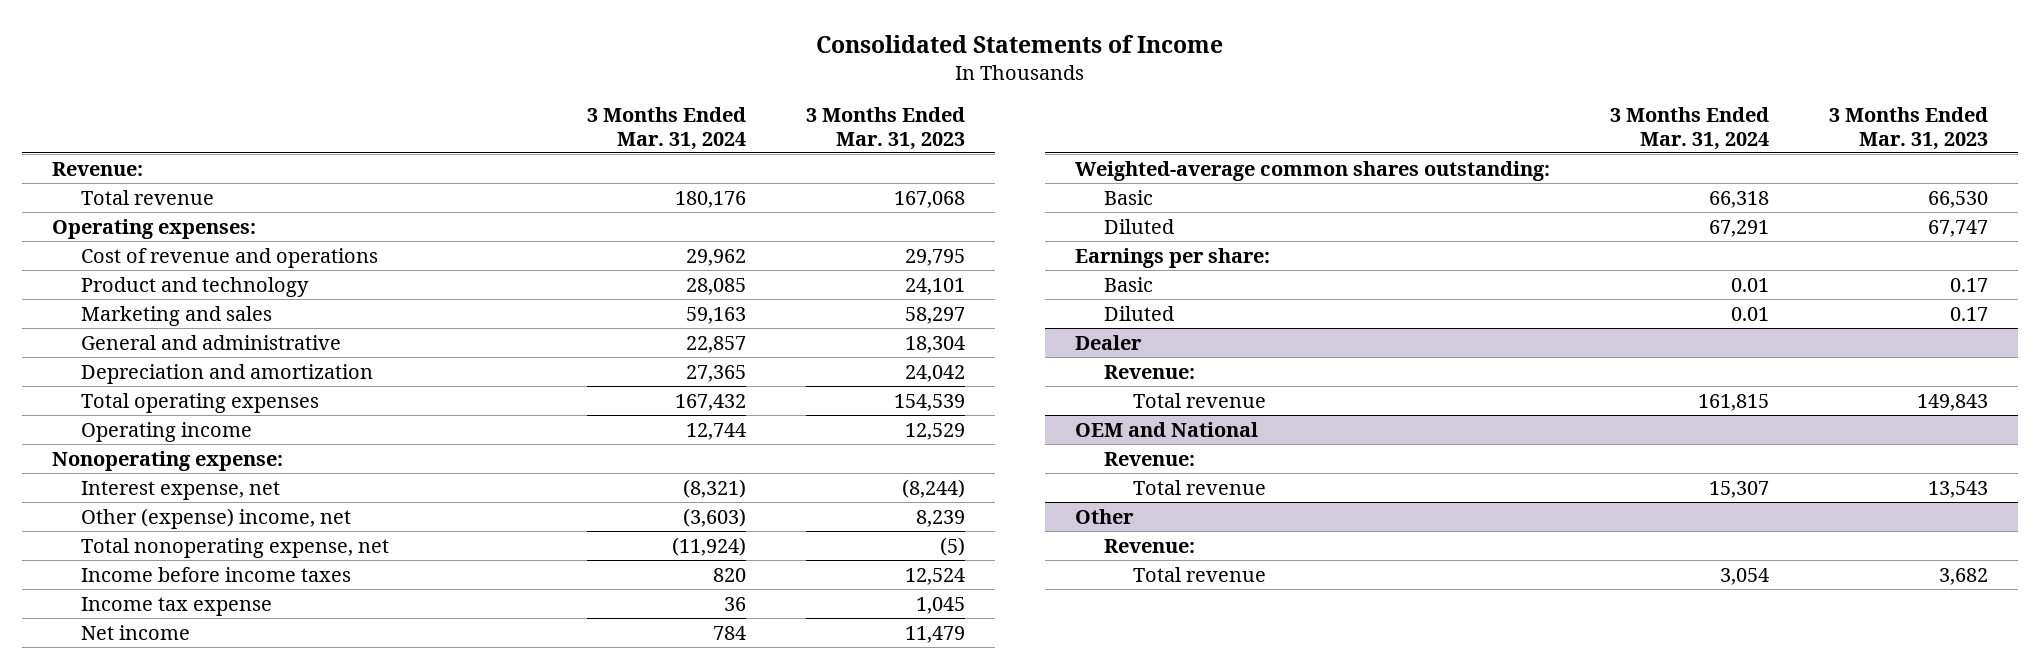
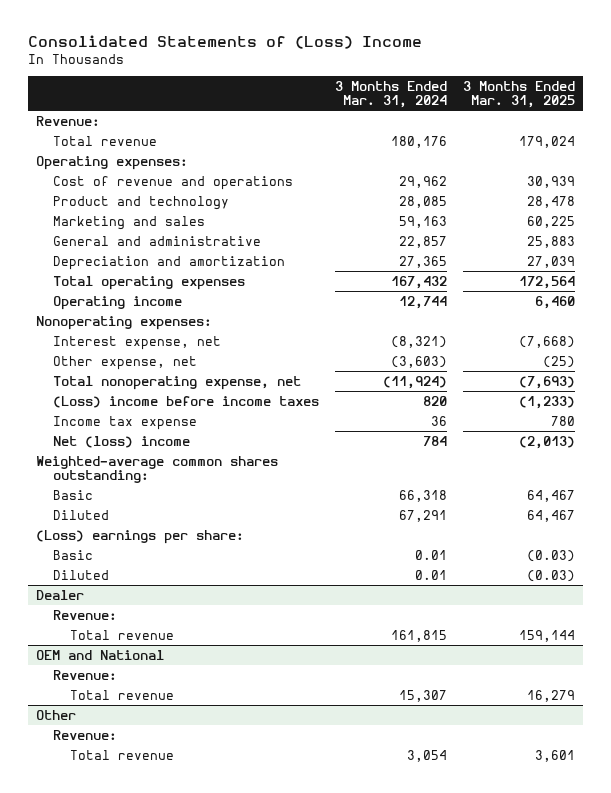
- Consolidated Statements of Income
+ Consolidated Statements of (Loss) Income
- | 3 Months Ended Mar. 31, 2024 | 3 Months Ended Mar. 31, 2023
+ | 3 Months Ended Mar. 31, 2024 | 3 Months Ended Mar. 31, 2025
- Nonoperating expense:
+ Nonoperating expenses:
- Other (expense) income, net | (3,603) | 8,239
+ Other expense, net | (3,603) | (25)
- Income before income taxes | 820 | 12,524
+ (Loss) income before income taxes | 820 | (1,233)
- Net income | 784 | 11,479
+ Net (loss) income | 784 | (2,013)
- Earnings per share:
+ (Loss) earnings per share:

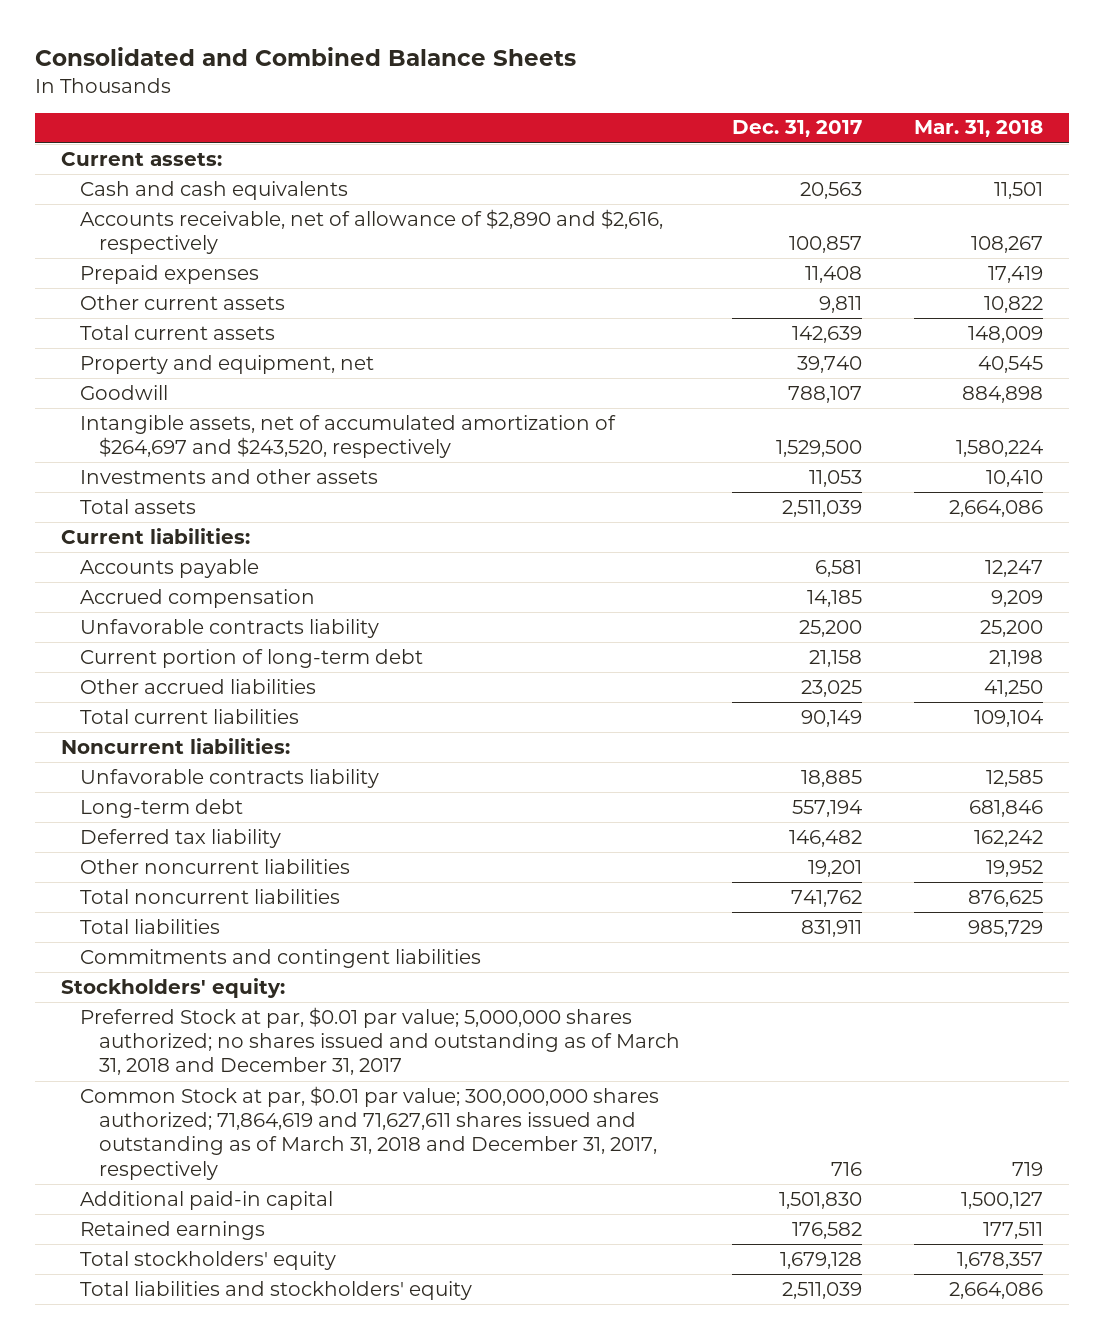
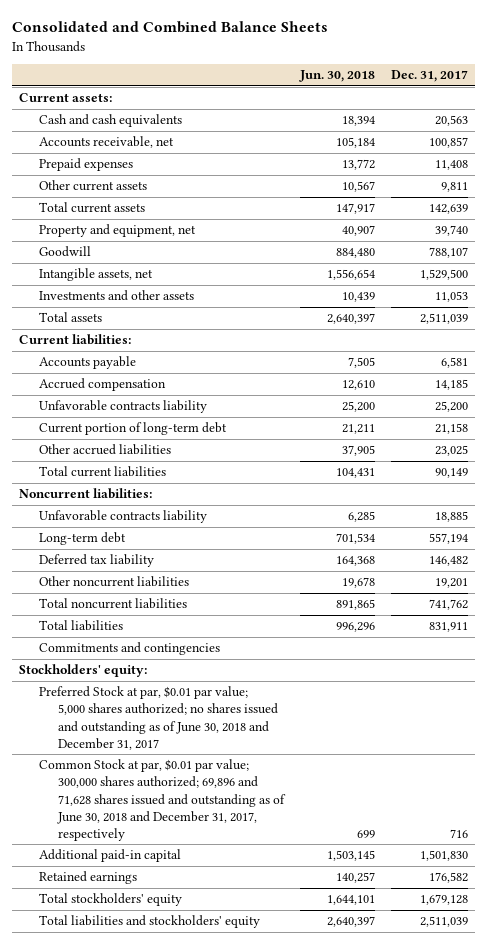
- | Dec. 31, 2017 | Mar. 31, 2018
+ | Jun. 30, 2018 | Dec. 31, 2017
- Accounts receivable, net of allowance of $2,890 and $2,616, respectively | 100,857 | 108,267
+ Accounts receivable, net | 105,184 | 100,857
- Intangible assets, net of accumulated amortization of $264,697 and $243,520, respectively | 1,529,500 | 1,580,224
+ Intangible assets, net | 1,556,654 | 1,529,500
- Commitments and contingent liabilities
+ Commitments and contingencies
- Preferred Stock at par, $0.01 par value; 5,000,000 shares authorized; no shares issued and outstanding as of March 31, 2018 and December 31, 2017
- Common Stock at par, $0.01 par value; 300,000,000 shares authorized; 71,864,619 and 71,627,611 shares issued and outstanding as of March 31, 2018 and December 31, 2017, respectively | 716 | 719
+ Preferred Stock at par, $0.01 par value; 5,000 shares authorized; no shares issued and outstanding as of June 30, 2018 and December 31, 2017
+ Common Stock at par, $0.01 par value; 300,000 shares authorized; 69,896 and 71,628 shares issued and outstanding as of June 30, 2018 and December 31, 2017, respectively | 699 | 716

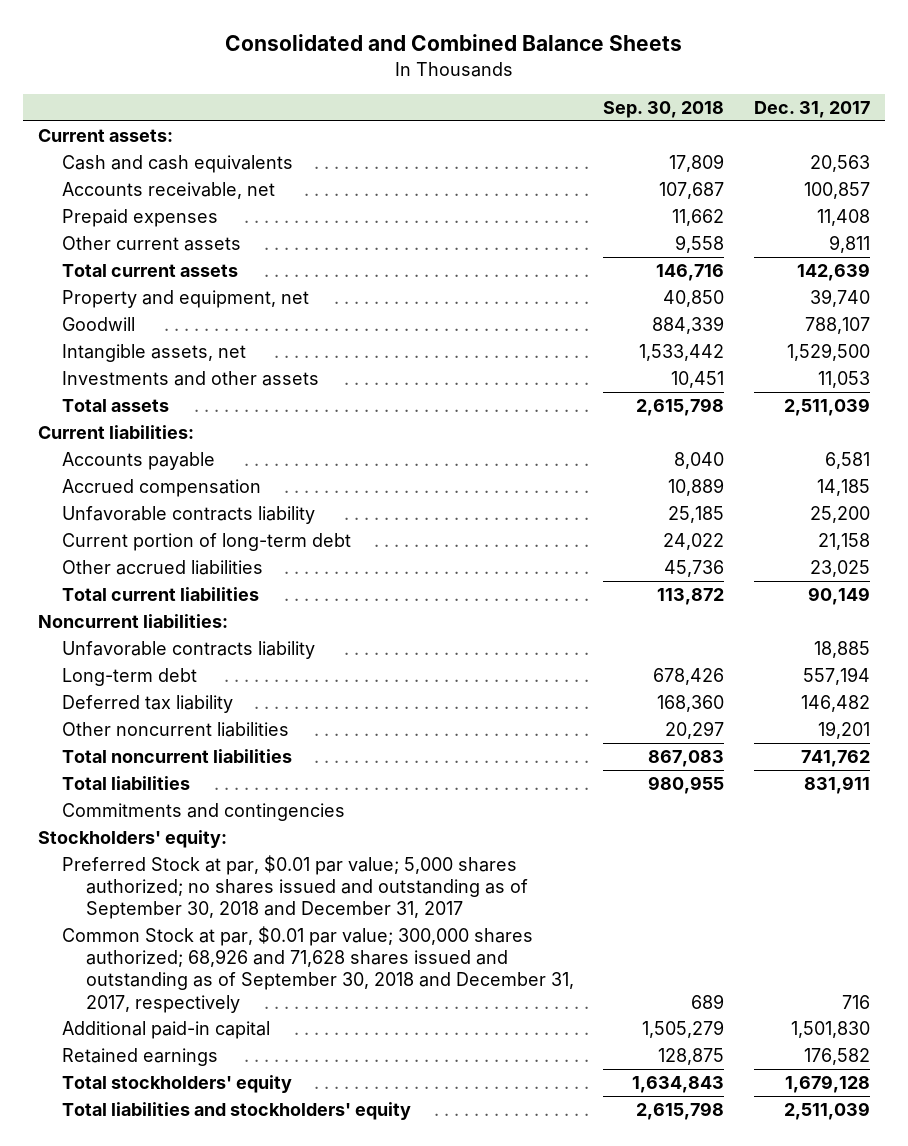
- | Jun. 30, 2018 | Dec. 31, 2017
+ | Sep. 30, 2018 | Dec. 31, 2017
- Preferred Stock at par, $0.01 par value; 5,000 shares authorized; no shares issued and outstanding as of June 30, 2018 and December 31, 2017
- Common Stock at par, $0.01 par value; 300,000 shares authorized; 69,896 and 71,628 shares issued and outstanding as of June 30, 2018 and December 31, 2017, respectively | 699 | 716
+ Preferred Stock at par, $0.01 par value; 5,000 shares authorized; no shares issued and outstanding as of September 30, 2018 and December 31, 2017
+ Common Stock at par, $0.01 par value; 300,000 shares authorized; 68,926 and 71,628 shares issued and outstanding as of September 30, 2018 and December 31, 2017, respectively | 689 | 716

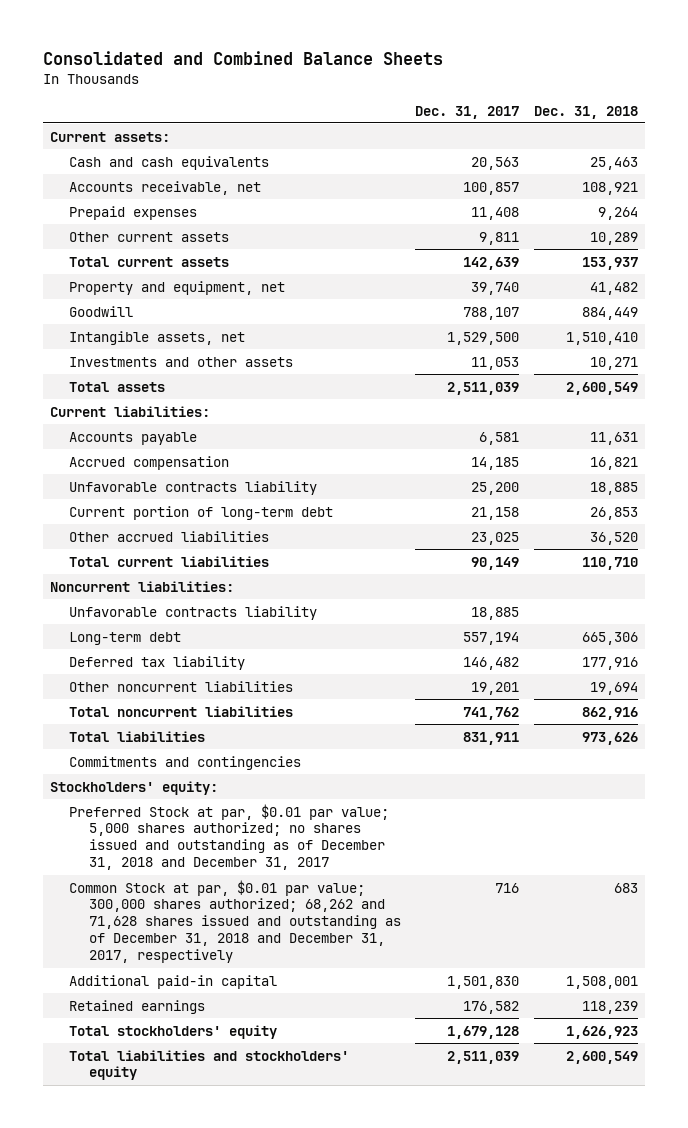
- | Sep. 30, 2018 | Dec. 31, 2017
+ | Dec. 31, 2017 | Dec. 31, 2018
- Preferred Stock at par, $0.01 par value; 5,000 shares authorized; no shares issued and outstanding as of September 30, 2018 and December 31, 2017
- Common Stock at par, $0.01 par value; 300,000 shares authorized; 68,926 and 71,628 shares issued and outstanding as of September 30, 2018 and December 31, 2017, respectively | 689 | 716
+ Preferred Stock at par, $0.01 par value; 5,000 shares authorized; no shares issued and outstanding as of December 31, 2018 and December 31, 2017
+ Common Stock at par, $0.01 par value; 300,000 shares authorized; 68,262 and 71,628 shares issued and outstanding as of December 31, 2018 and December 31, 2017, respectively | 716 | 683

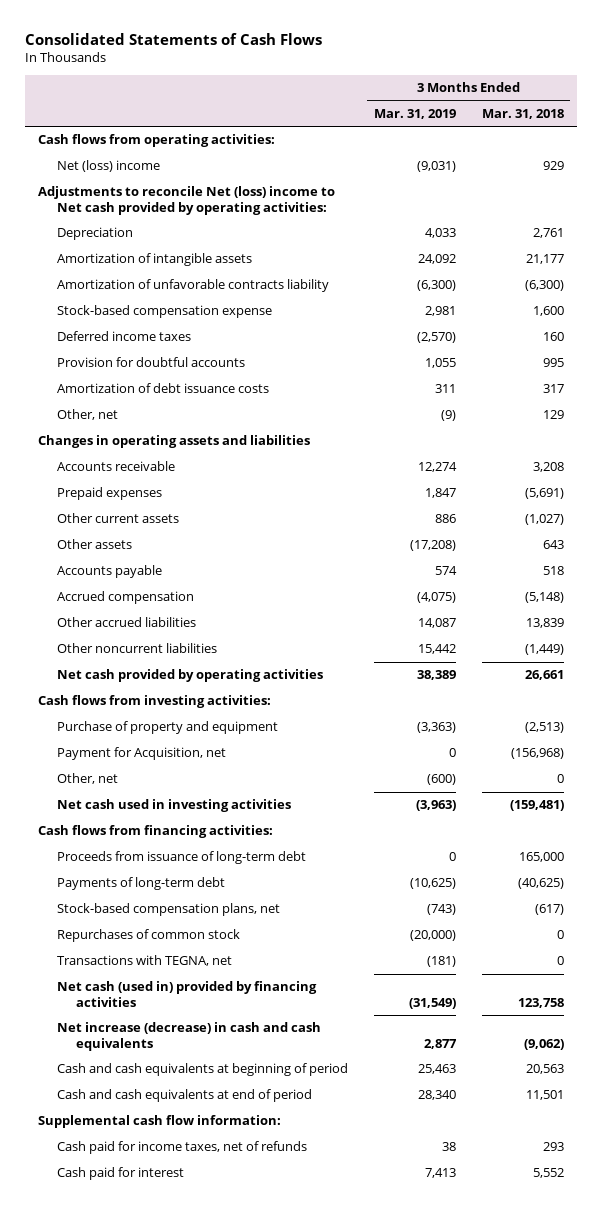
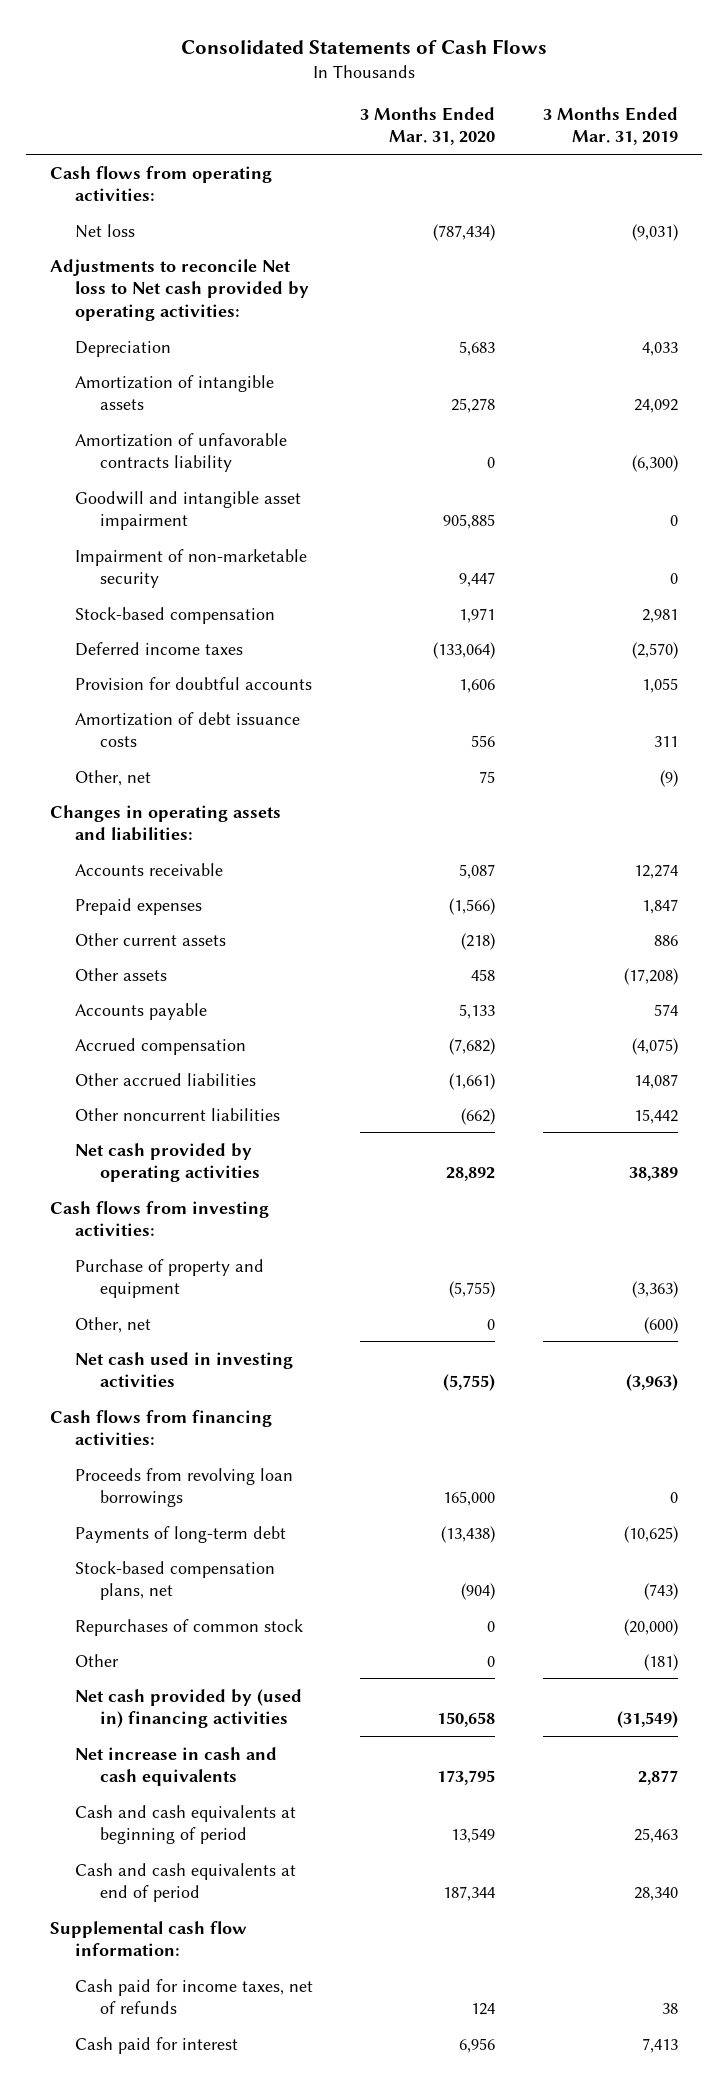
- | 3 Months Ended Mar. 31, 2019 | 3 Months Ended Mar. 31, 2018
+ | 3 Months Ended Mar. 31, 2020 | 3 Months Ended Mar. 31, 2019
- Net (loss) income | (9,031) | 929
- Adjustments to reconcile Net (loss) income to Net cash provided by operating activities:
+ Net loss | (787,434) | (9,031)
+ Adjustments to reconcile Net loss to Net cash provided by operating activities:
- Stock-based compensation expense | 2,981 | 1,600
+ Goodwill and intangible asset impairment | 905,885 | 0
+ Impairment of non-marketable security | 9,447 | 0
+ Stock-based compensation | 1,971 | 2,981
- Changes in operating assets and liabilities
+ Changes in operating assets and liabilities:
- Payment for Acquisition, net | 0 | (156,968)
- Proceeds from issuance of long-term debt | 0 | 165,000
+ Proceeds from revolving loan borrowings | 165,000 | 0
- Transactions with TEGNA, net | (181) | 0
- Net cash (used in) provided by financing activities | (31,549) | 123,758
- Net increase (decrease) in cash and cash equivalents | 2,877 | (9,062)
+ Other | 0 | (181)
+ Net cash provided by (used in) financing activities | 150,658 | (31,549)
+ Net increase in cash and cash equivalents | 173,795 | 2,877

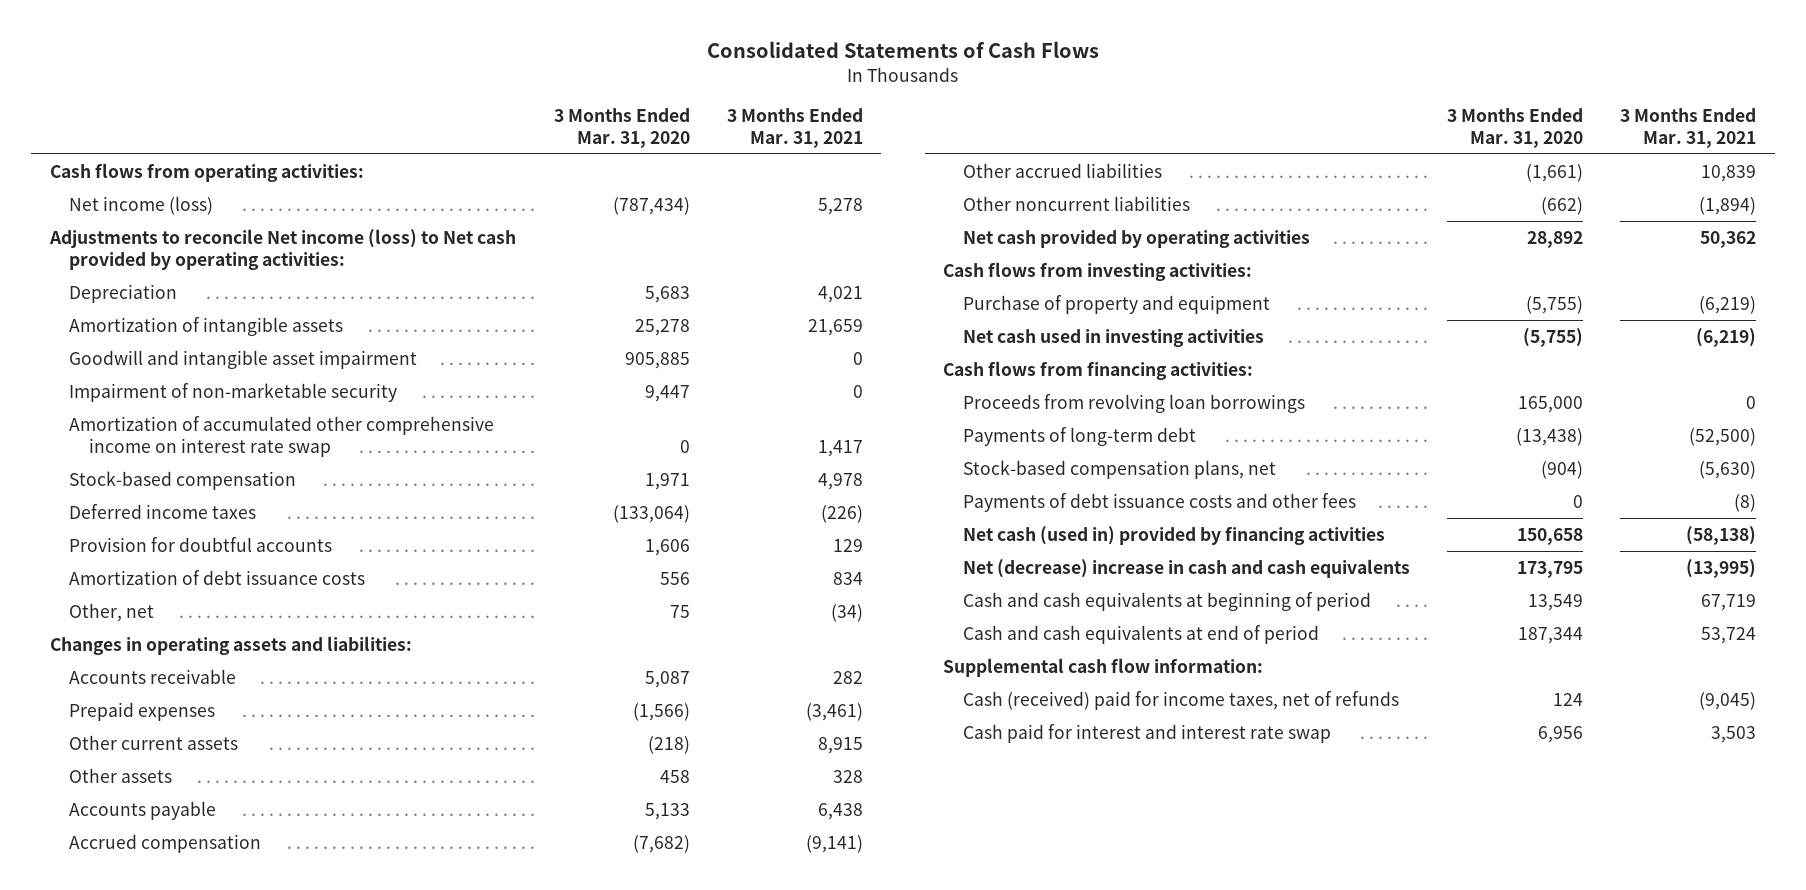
- | 3 Months Ended Mar. 31, 2020 | 3 Months Ended Mar. 31, 2019
+ | 3 Months Ended Mar. 31, 2020 | 3 Months Ended Mar. 31, 2021
- Net loss | (787,434) | (9,031)
- Adjustments to reconcile Net loss to Net cash provided by operating activities:
+ Net income (loss) | (787,434) | 5,278
+ Adjustments to reconcile Net income (loss) to Net cash provided by operating activities:
- Amortization of unfavorable contracts liability | 0 | (6,300)
+ Amortization of accumulated other comprehensive income on interest rate swap | 0 | 1,417
- Other, net | 0 | (600)
- Repurchases of common stock | 0 | (20,000)
- Other | 0 | (181)
- Net cash provided by (used in) financing activities | 150,658 | (31,549)
- Net increase in cash and cash equivalents | 173,795 | 2,877
+ Payments of debt issuance costs and other fees | 0 | (8)
+ Net cash (used in) provided by financing activities | 150,658 | (58,138)
+ Net (decrease) increase in cash and cash equivalents | 173,795 | (13,995)
- Cash paid for income taxes, net of refunds | 124 | 38
- Cash paid for interest | 6,956 | 7,413
+ Cash (received) paid for income taxes, net of refunds | 124 | (9,045)
+ Cash paid for interest and interest rate swap | 6,956 | 3,503

